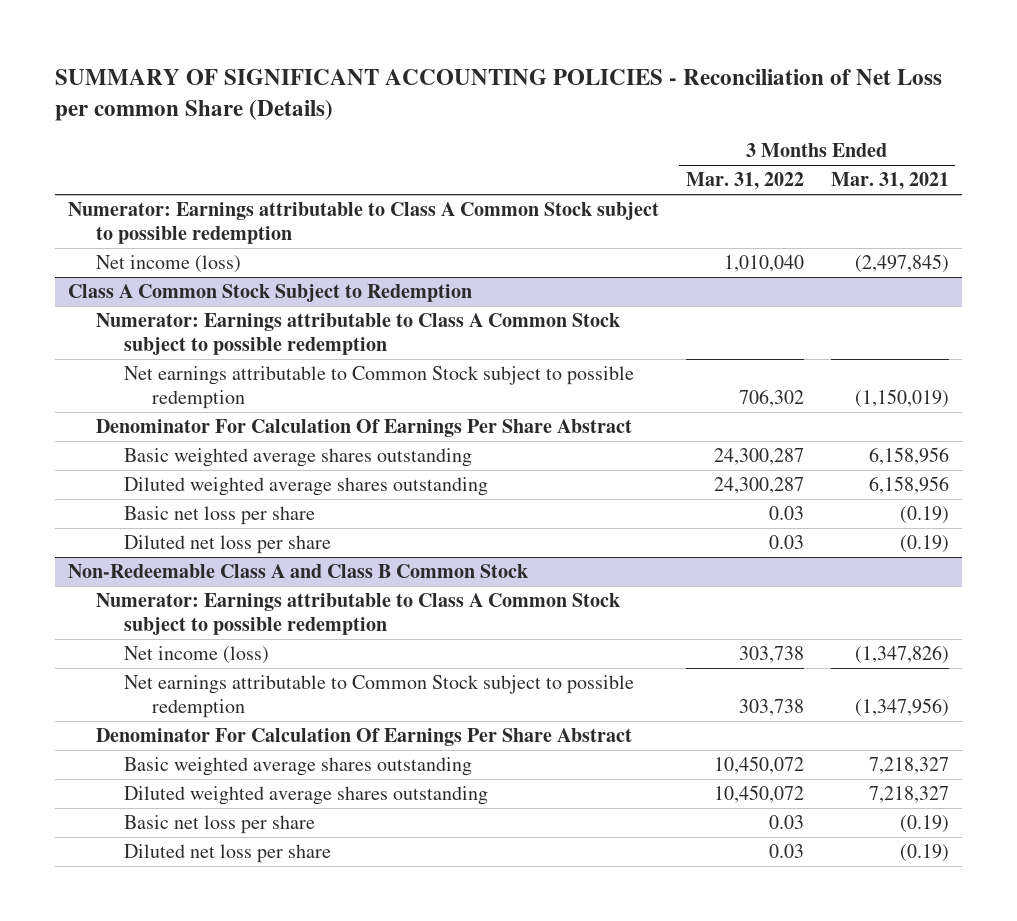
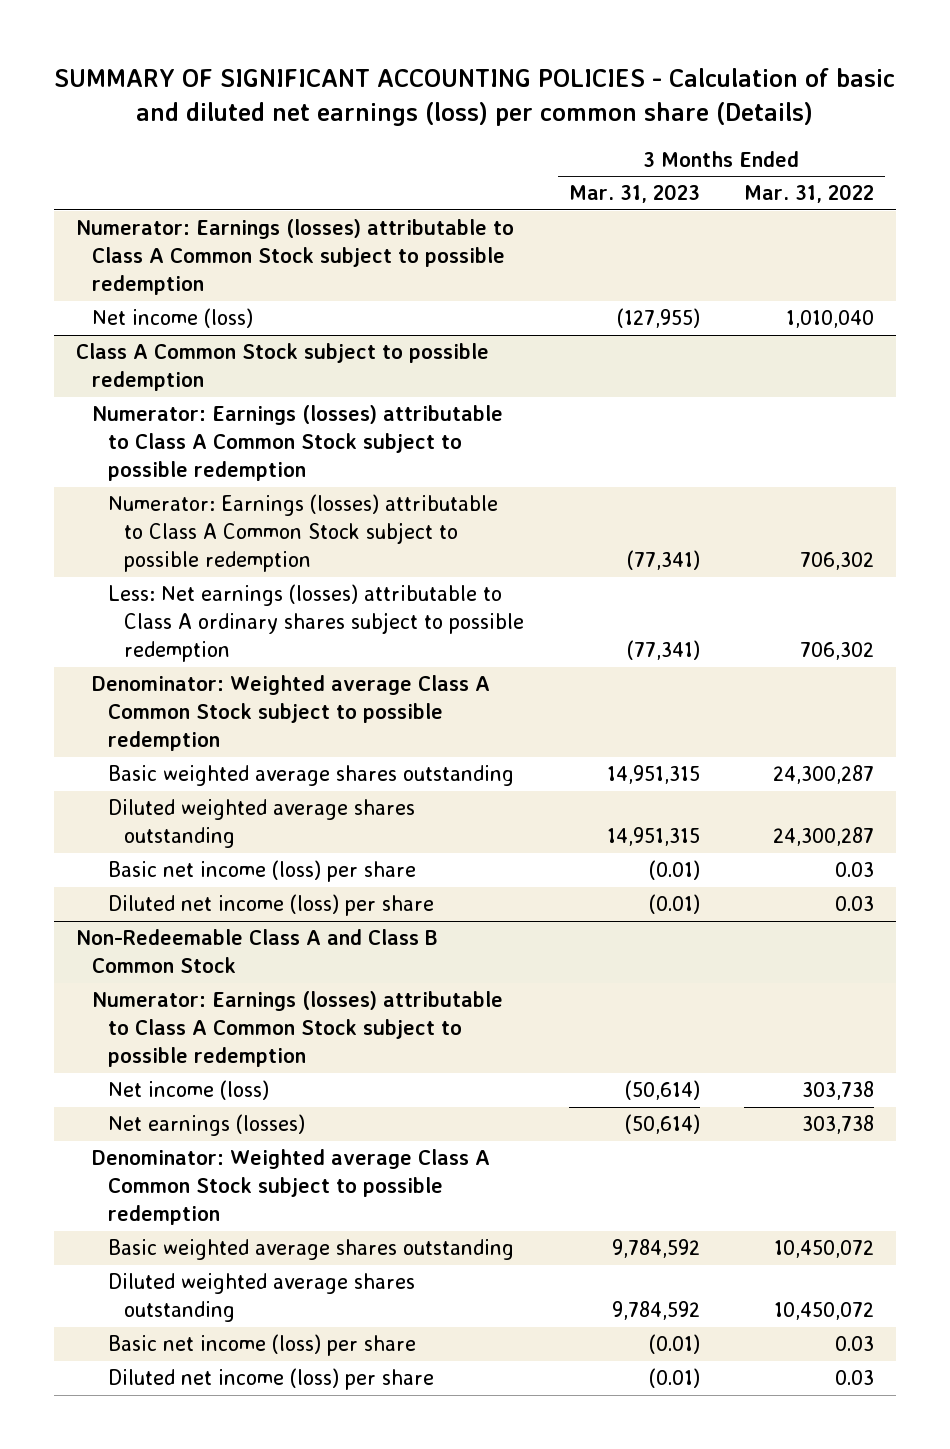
- SUMMARY OF SIGNIFICANT ACCOUNTING POLICIES - Reconciliation of Net Loss per common Share (Details)
+ SUMMARY OF SIGNIFICANT ACCOUNTING POLICIES - Calculation of basic and diluted net earnings (loss) per common share (Details)
- | 3 Months Ended Mar. 31, 2022 | 3 Months Ended Mar. 31, 2021
+ | 3 Months Ended Mar. 31, 2023 | 3 Months Ended Mar. 31, 2022
- Numerator: Earnings attributable to Class A Common Stock subject to possible redemption
+ Numerator: Earnings (losses) attributable to Class A Common Stock subject to possible redemption
- Class A Common Stock Subject to Redemption
- Numerator: Earnings attributable to Class A Common Stock subject to possible redemption
- Net earnings attributable to Common Stock subject to possible redemption | 706,302 | (1,150,019)
- Denominator For Calculation Of Earnings Per Share Abstract
+ Class A Common Stock subject to possible redemption
+ Numerator: Earnings (losses) attributable to Class A Common Stock subject to possible redemption
+ Numerator: Earnings (losses) attributable to Class A Common Stock subject to possible redemption | (77,341) | 706,302
+ Less: Net earnings (losses) attributable to Class A ordinary shares subject to possible redemption | (77,341) | 706,302
+ Denominator: Weighted average Class A Common Stock subject to possible redemption
- Basic net loss per share | 0.03 | (0.19)
- Diluted net loss per share | 0.03 | (0.19)
+ Basic net income (loss) per share | (0.01) | 0.03
+ Diluted net income (loss) per share | (0.01) | 0.03
@ Non-Redeemable Class A and Class B Common Stock
- Numerator: Earnings attributable to Class A Common Stock subject to possible redemption
+ Numerator: Earnings (losses) attributable to Class A Common Stock subject to possible redemption
- Net earnings attributable to Common Stock subject to possible redemption | 303,738 | (1,347,956)
- Denominator For Calculation Of Earnings Per Share Abstract
+ Net earnings (losses) | (50,614) | 303,738
+ Denominator: Weighted average Class A Common Stock subject to possible redemption
- Basic net loss per share | 0.03 | (0.19)
- Diluted net loss per share | 0.03 | (0.19)
+ Basic net income (loss) per share | (0.01) | 0.03
+ Diluted net income (loss) per share | (0.01) | 0.03

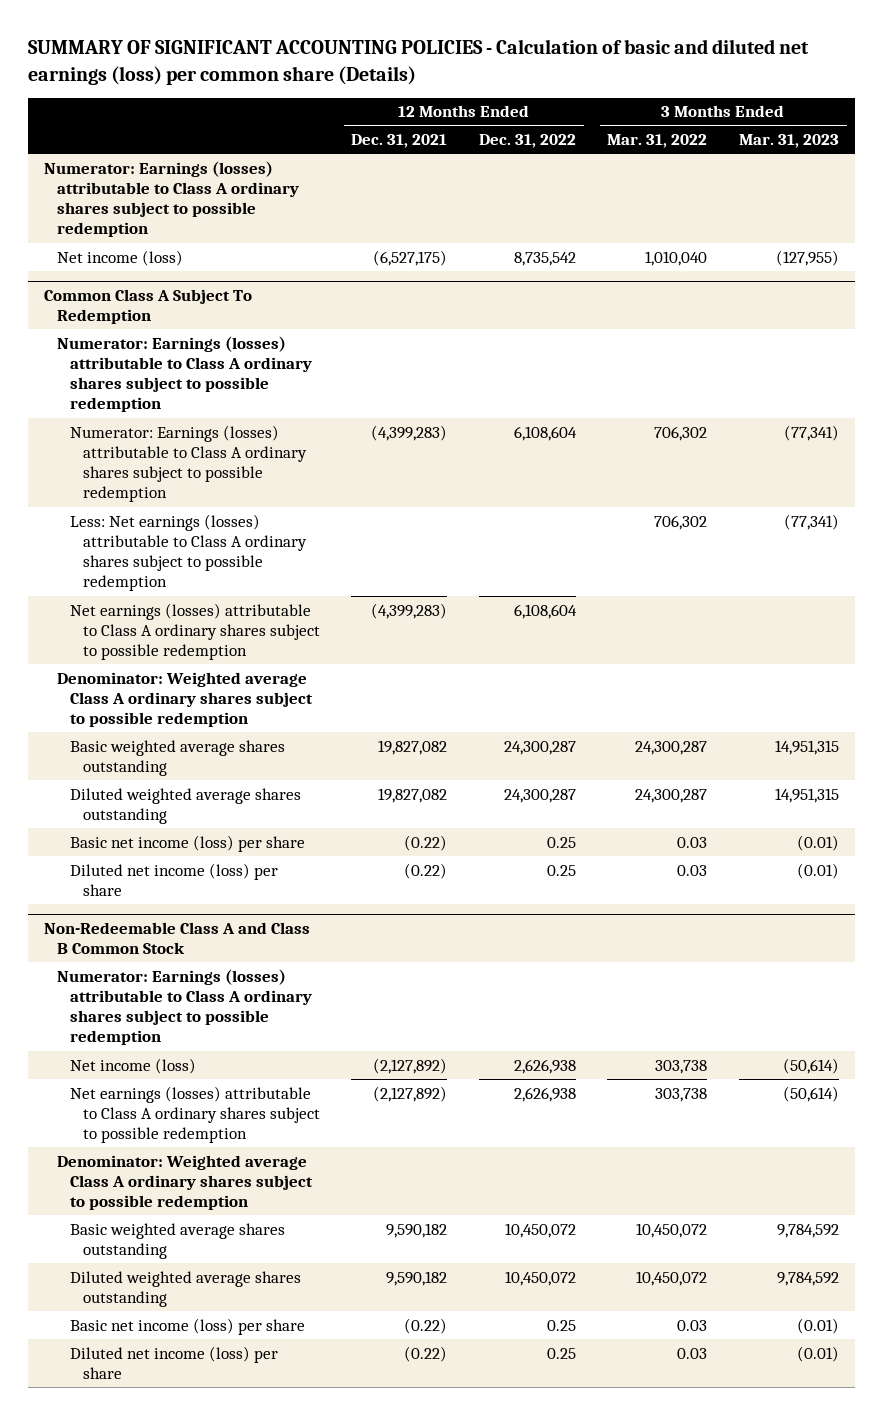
- | 3 Months Ended Mar. 31, 2023 | 3 Months Ended Mar. 31, 2022
+ | 12 Months Ended Dec. 31, 2021 | 12 Months Ended Dec. 31, 2022 | 3 Months Ended Mar. 31, 2022 | 3 Months Ended Mar. 31, 2023
- Numerator: Earnings (losses) attributable to Class A Common Stock subject to possible redemption
+ Numerator: Earnings (losses) attributable to Class A ordinary shares subject to possible redemption
- Class A Common Stock subject to possible redemption
- Numerator: Earnings (losses) attributable to Class A Common Stock subject to possible redemption
- Numerator: Earnings (losses) attributable to Class A Common Stock subject to possible redemption | (77,341) | 706,302
+ Common Class A Subject To Redemption
+ Numerator: Earnings (losses) attributable to Class A ordinary shares subject to possible redemption
+ Numerator: Earnings (losses) attributable to Class A ordinary shares subject to possible redemption | (4,399,283) | 6,108,604 | 706,302 | (77,341)
- Denominator: Weighted average Class A Common Stock subject to possible redemption
+ Net earnings (losses) attributable to Class A ordinary shares subject to possible redemption | (4,399,283) | 6,108,604 | |
+ Denominator: Weighted average Class A ordinary shares subject to possible redemption
@ Non-Redeemable Class A and Class B Common Stock
- Numerator: Earnings (losses) attributable to Class A Common Stock subject to possible redemption
+ Numerator: Earnings (losses) attributable to Class A ordinary shares subject to possible redemption
- Net earnings (losses) | (50,614) | 303,738
- Denominator: Weighted average Class A Common Stock subject to possible redemption
+ Net earnings (losses) attributable to Class A ordinary shares subject to possible redemption | (2,127,892) | 2,626,938 | 303,738 | (50,614)
+ Denominator: Weighted average Class A ordinary shares subject to possible redemption

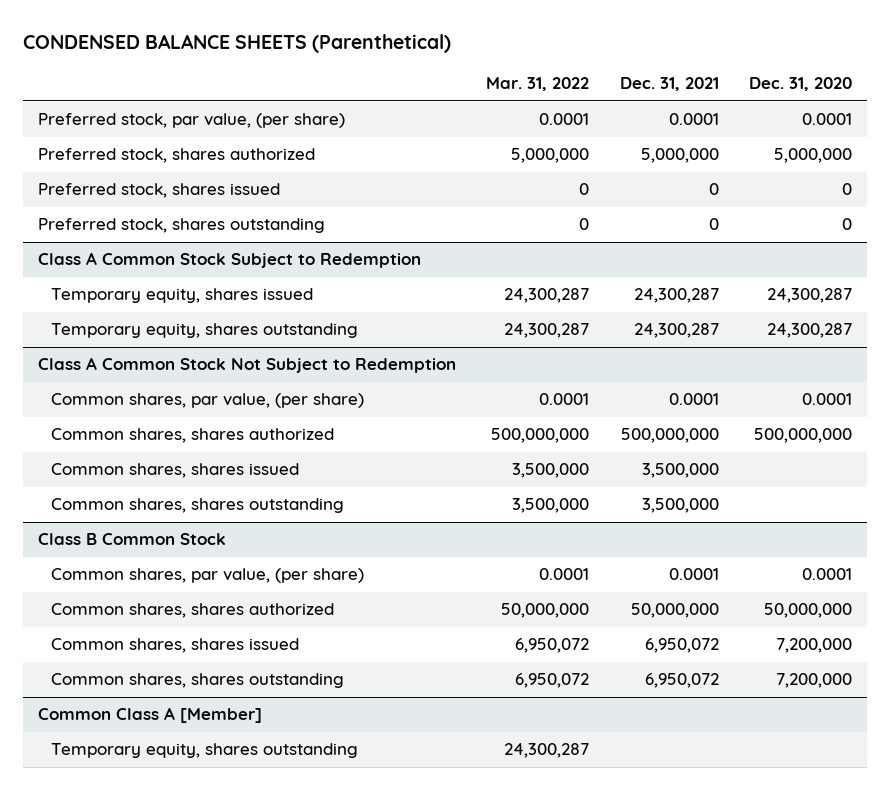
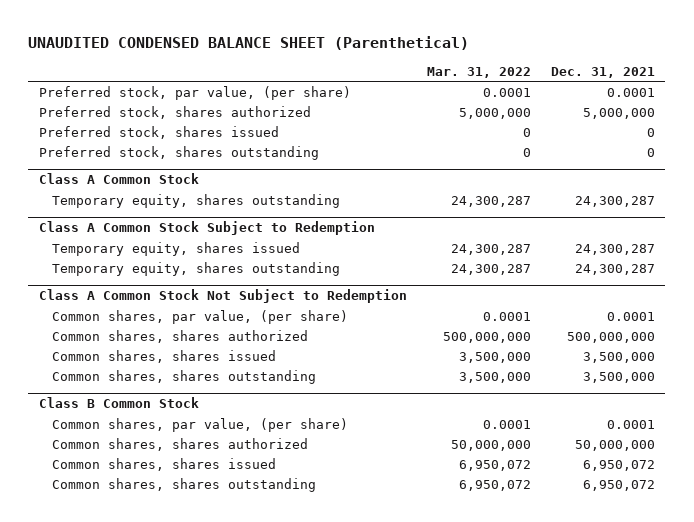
- CONDENSED BALANCE SHEETS (Parenthetical)
+ UNAUDITED CONDENSED BALANCE SHEET (Parenthetical)
- | Mar. 31, 2022 | Dec. 31, 2021 | Dec. 31, 2020
+ | Mar. 31, 2022 | Dec. 31, 2021
+ Class A Common Stock
+ Temporary equity, shares outstanding | 24,300,287 | 24,300,287
- Common Class A [Member]
- Temporary equity, shares outstanding | 24,300,287 | |

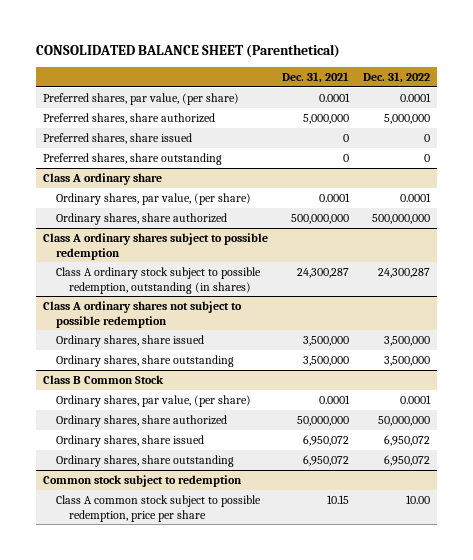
- UNAUDITED CONDENSED BALANCE SHEET (Parenthetical)
+ CONSOLIDATED BALANCE SHEET (Parenthetical)
- | Mar. 31, 2022 | Dec. 31, 2021
+ | Dec. 31, 2021 | Dec. 31, 2022
- Preferred stock, par value, (per share) | 0.0001 | 0.0001
- Preferred stock, shares authorized | 5,000,000 | 5,000,000
- Preferred stock, shares issued | 0 | 0
- Preferred stock, shares outstanding | 0 | 0
- Class A Common Stock
- Temporary equity, shares outstanding | 24,300,287 | 24,300,287
- Class A Common Stock Subject to Redemption
- Temporary equity, shares issued | 24,300,287 | 24,300,287
- Temporary equity, shares outstanding | 24,300,287 | 24,300,287
- Class A Common Stock Not Subject to Redemption
- Common shares, par value, (per share) | 0.0001 | 0.0001
- Common shares, shares authorized | 500,000,000 | 500,000,000
- Common shares, shares issued | 3,500,000 | 3,500,000
- Common shares, shares outstanding | 3,500,000 | 3,500,000
+ Preferred shares, par value, (per share) | 0.0001 | 0.0001
+ Preferred shares, share authorized | 5,000,000 | 5,000,000
+ Preferred shares, share issued | 0 | 0
+ Preferred shares, share outstanding | 0 | 0
+ Class A ordinary share
+ Ordinary shares, par value, (per share) | 0.0001 | 0.0001
+ Ordinary shares, share authorized | 500,000,000 | 500,000,000
+ Class A ordinary shares subject to possible redemption
+ Class A ordinary stock subject to possible redemption, outstanding (in shares) | 24,300,287 | 24,300,287
+ Class A ordinary shares not subject to possible redemption
+ Ordinary shares, share issued | 3,500,000 | 3,500,000
+ Ordinary shares, share outstanding | 3,500,000 | 3,500,000
@ Class B Common Stock
- Common shares, par value, (per share) | 0.0001 | 0.0001
- Common shares, shares authorized | 50,000,000 | 50,000,000
- Common shares, shares issued | 6,950,072 | 6,950,072
- Common shares, shares outstanding | 6,950,072 | 6,950,072
+ Ordinary shares, par value, (per share) | 0.0001 | 0.0001
+ Ordinary shares, share authorized | 50,000,000 | 50,000,000
+ Ordinary shares, share issued | 6,950,072 | 6,950,072
+ Ordinary shares, share outstanding | 6,950,072 | 6,950,072
+ Common stock subject to redemption
+ Class A common stock subject to possible redemption, price per share | 10.15 | 10.00

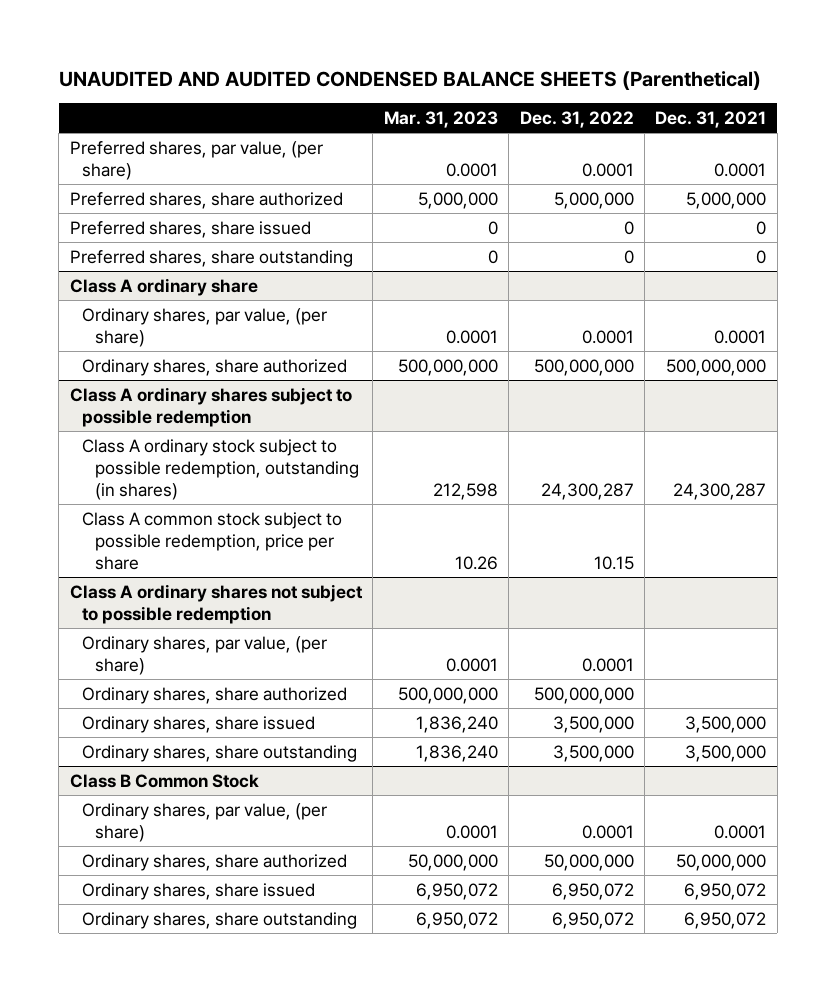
- CONSOLIDATED BALANCE SHEET (Parenthetical)
+ UNAUDITED AND AUDITED CONDENSED BALANCE SHEETS (Parenthetical)
- | Dec. 31, 2021 | Dec. 31, 2022
+ | Mar. 31, 2023 | Dec. 31, 2022 | Dec. 31, 2021
@ Class A ordinary shares subject to possible redemption
+ Class A common stock subject to possible redemption, price per share | 10.26 | 10.15 |
@ Class A ordinary shares not subject to possible redemption
+ Ordinary shares, par value, (per share) | 0.0001 | 0.0001 |
+ Ordinary shares, share authorized | 500,000,000 | 500,000,000 |
- Common stock subject to redemption
- Class A common stock subject to possible redemption, price per share | 10.15 | 10.00

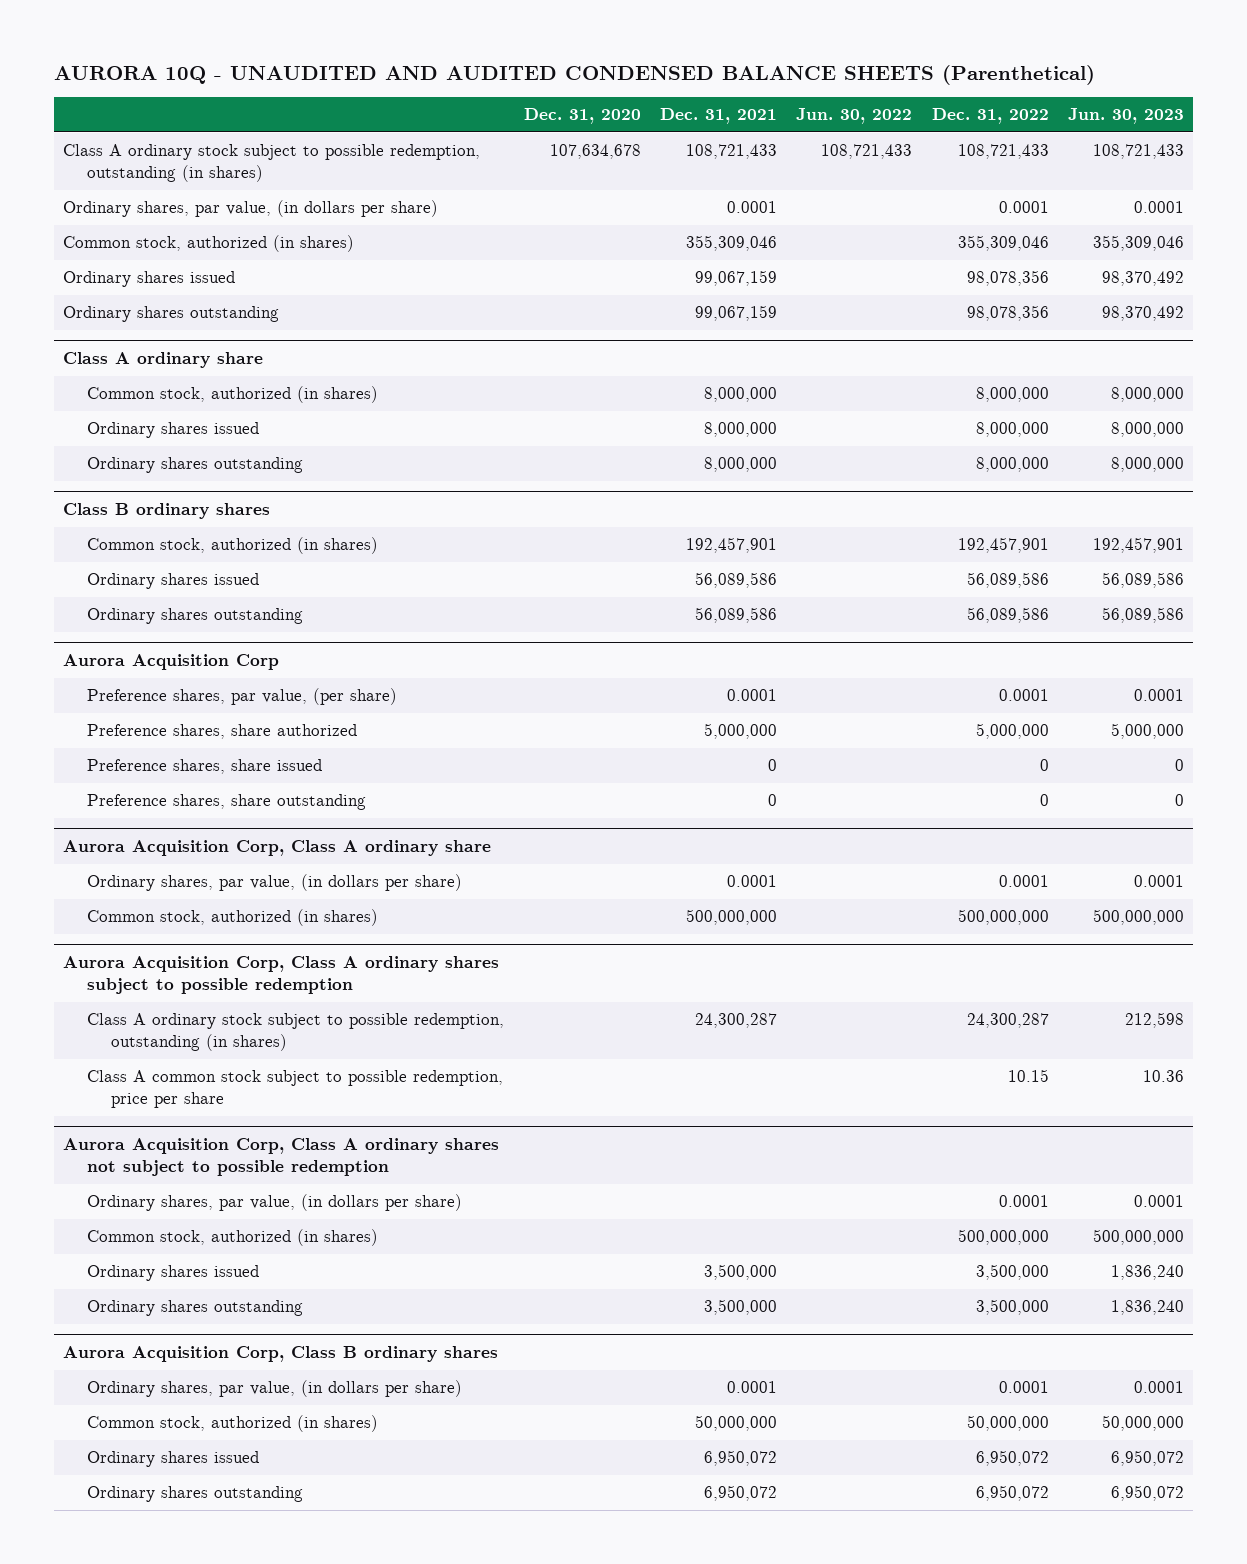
- UNAUDITED AND AUDITED CONDENSED BALANCE SHEETS (Parenthetical)
+ AURORA 10Q - UNAUDITED AND AUDITED CONDENSED BALANCE SHEETS (Parenthetical)
- | Mar. 31, 2023 | Dec. 31, 2022 | Dec. 31, 2021
+ | Dec. 31, 2020 | Dec. 31, 2021 | Jun. 30, 2022 | Dec. 31, 2022 | Jun. 30, 2023
- Preferred shares, par value, (per share) | 0.0001 | 0.0001 | 0.0001
- Preferred shares, share authorized | 5,000,000 | 5,000,000 | 5,000,000
- Preferred shares, share issued | 0 | 0 | 0
- Preferred shares, share outstanding | 0 | 0 | 0
+ Class A ordinary stock subject to possible redemption, outstanding (in shares) | 107,634,678 | 108,721,433 | 108,721,433 | 108,721,433 | 108,721,433
+ Ordinary shares, par value, (in dollars per share) | | 0.0001 | | 0.0001 | 0.0001
+ Common stock, authorized (in shares) | | 355,309,046 | | 355,309,046 | 355,309,046
+ Ordinary shares issued | | 99,067,159 | | 98,078,356 | 98,370,492
+ Ordinary shares outstanding | | 99,067,159 | | 98,078,356 | 98,370,492
@ Class A ordinary share
- Ordinary shares, par value, (per share) | 0.0001 | 0.0001 | 0.0001
- Ordinary shares, share authorized | 500,000,000 | 500,000,000 | 500,000,000
- Class A ordinary shares subject to possible redemption
@ Class A ordinary share
+ Common stock, authorized (in shares) | | 8,000,000 | | 8,000,000 | 8,000,000
+ Ordinary shares issued | | 8,000,000 | | 8,000,000 | 8,000,000
+ Ordinary shares outstanding | | 8,000,000 | | 8,000,000 | 8,000,000
+ Class B ordinary shares
+ Common stock, authorized (in shares) | | 192,457,901 | | 192,457,901 | 192,457,901
+ Ordinary shares issued | | 56,089,586 | | 56,089,586 | 56,089,586
+ Ordinary shares outstanding | | 56,089,586 | | 56,089,586 | 56,089,586
+ Aurora Acquisition Corp
+ Preference shares, par value, (per share) | | 0.0001 | | 0.0001 | 0.0001
+ Preference shares, share authorized | | 5,000,000 | | 5,000,000 | 5,000,000
+ Preference shares, share issued | | 0 | | 0 | 0
+ Preference shares, share outstanding | | 0 | | 0 | 0
+ Aurora Acquisition Corp, Class A ordinary share
+ Ordinary shares, par value, (in dollars per share) | | 0.0001 | | 0.0001 | 0.0001
+ Common stock, authorized (in shares) | | 500,000,000 | | 500,000,000 | 500,000,000
+ Aurora Acquisition Corp, Class A ordinary shares subject to possible redemption
- Class A ordinary shares not subject to possible redemption
- Ordinary shares, par value, (per share) | 0.0001 | 0.0001 |
- Ordinary shares, share authorized | 500,000,000 | 500,000,000 |
- Ordinary shares, share issued | 1,836,240 | 3,500,000 | 3,500,000
- Ordinary shares, share outstanding | 1,836,240 | 3,500,000 | 3,500,000
- Class B Common Stock
- Ordinary shares, par value, (per share) | 0.0001 | 0.0001 | 0.0001
- Ordinary shares, share authorized | 50,000,000 | 50,000,000 | 50,000,000
- Ordinary shares, share issued | 6,950,072 | 6,950,072 | 6,950,072
- Ordinary shares, share outstanding | 6,950,072 | 6,950,072 | 6,950,072
+ Aurora Acquisition Corp, Class A ordinary shares not subject to possible redemption
+ Ordinary shares, par value, (in dollars per share) | | | | 0.0001 | 0.0001
+ Common stock, authorized (in shares) | | | | 500,000,000 | 500,000,000
+ Ordinary shares issued | | 3,500,000 | | 3,500,000 | 1,836,240
+ Ordinary shares outstanding | | 3,500,000 | | 3,500,000 | 1,836,240
+ Aurora Acquisition Corp, Class B ordinary shares
+ Ordinary shares, par value, (in dollars per share) | | 0.0001 | | 0.0001 | 0.0001
+ Common stock, authorized (in shares) | | 50,000,000 | | 50,000,000 | 50,000,000
+ Ordinary shares issued | | 6,950,072 | | 6,950,072 | 6,950,072
+ Ordinary shares outstanding | | 6,950,072 | | 6,950,072 | 6,950,072

